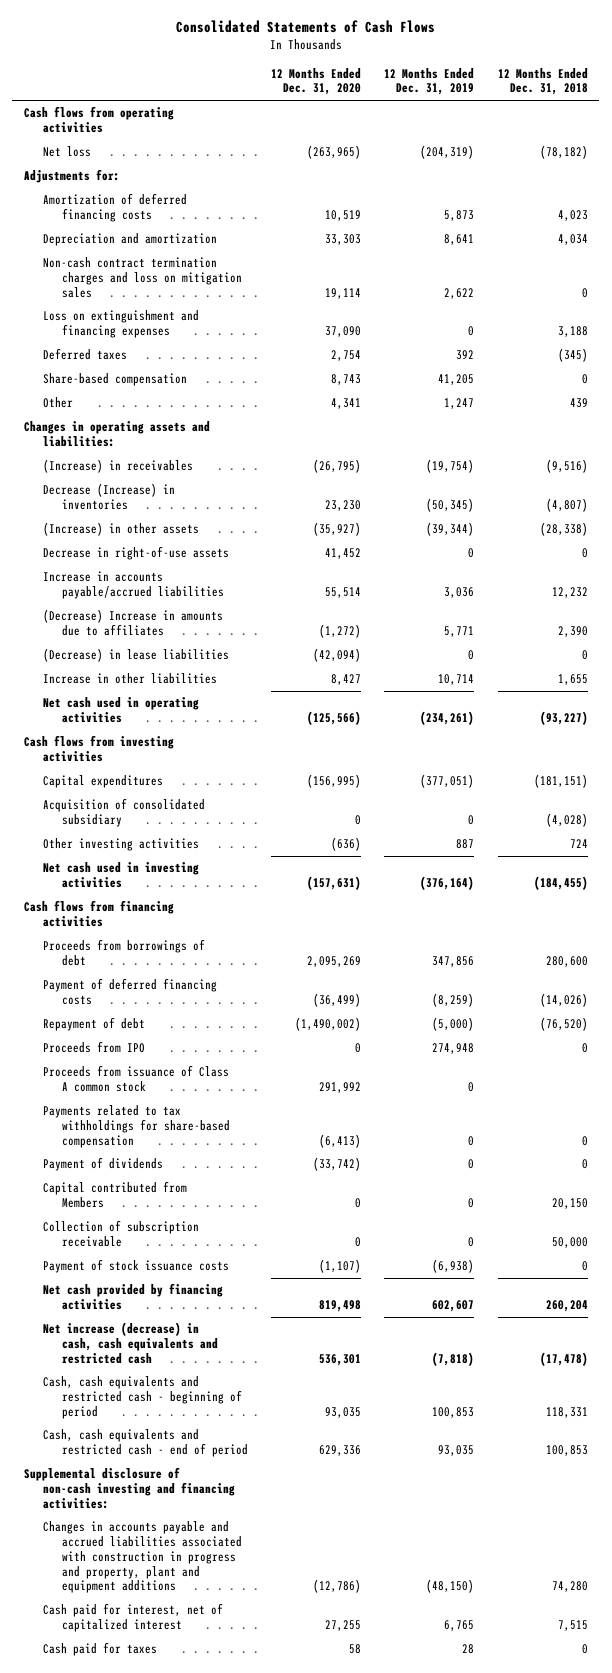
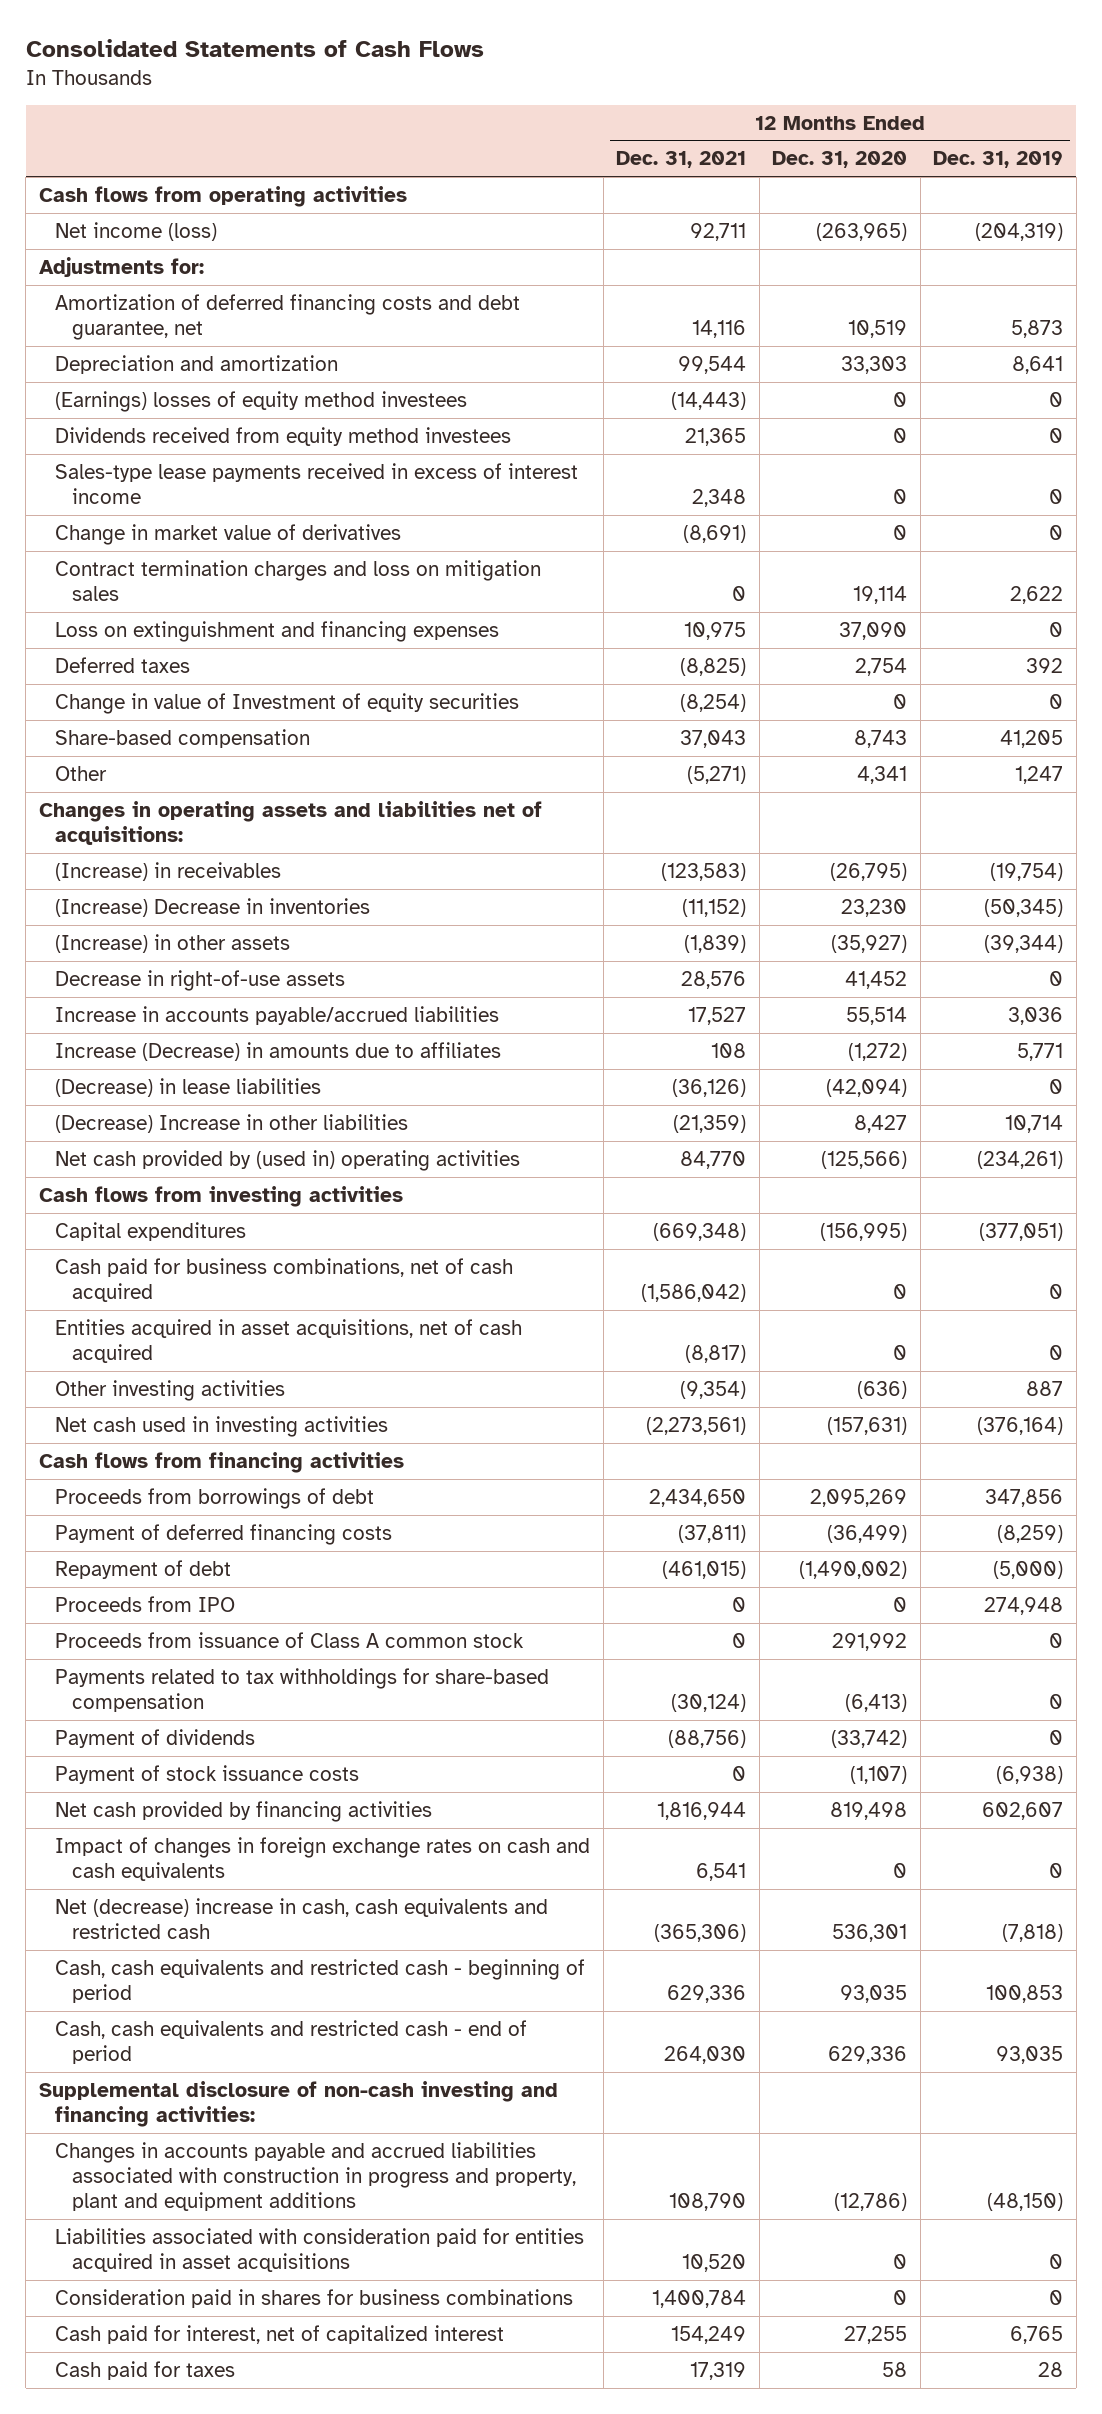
- | 12 Months Ended Dec. 31, 2020 | 12 Months Ended Dec. 31, 2019 | 12 Months Ended Dec. 31, 2018
+ | 12 Months Ended Dec. 31, 2021 | 12 Months Ended Dec. 31, 2020 | 12 Months Ended Dec. 31, 2019
- Net loss | (263,965) | (204,319) | (78,182)
+ Net income (loss) | 92,711 | (263,965) | (204,319)
- Amortization of deferred financing costs | 10,519 | 5,873 | 4,023
+ Amortization of deferred financing costs and debt guarantee, net | 14,116 | 10,519 | 5,873
- Non-cash contract termination charges and loss on mitigation sales | 19,114 | 2,622 | 0
+ (Earnings) losses of equity method investees | (14,443) | 0 | 0
+ Dividends received from equity method investees | 21,365 | 0 | 0
+ Sales-type lease payments received in excess of interest income | 2,348 | 0 | 0
+ Change in market value of derivatives | (8,691) | 0 | 0
+ Contract termination charges and loss on mitigation sales | 0 | 19,114 | 2,622
+ Change in value of Investment of equity securities | (8,254) | 0 | 0
- Changes in operating assets and liabilities:
+ Changes in operating assets and liabilities net of acquisitions:
- Decrease (Increase) in inventories | 23,230 | (50,345) | (4,807)
+ (Increase) Decrease in inventories | (11,152) | 23,230 | (50,345)
- (Decrease) Increase in amounts due to affiliates | (1,272) | 5,771 | 2,390
+ Increase (Decrease) in amounts due to affiliates | 108 | (1,272) | 5,771
- Increase in other liabilities | 8,427 | 10,714 | 1,655
- Net cash used in operating activities | (125,566) | (234,261) | (93,227)
+ (Decrease) Increase in other liabilities | (21,359) | 8,427 | 10,714
+ Net cash provided by (used in) operating activities | 84,770 | (125,566) | (234,261)
- Acquisition of consolidated subsidiary | 0 | 0 | (4,028)
+ Cash paid for business combinations, net of cash acquired | (1,586,042) | 0 | 0
+ Entities acquired in asset acquisitions, net of cash acquired | (8,817) | 0 | 0
- Capital contributed from Members | 0 | 0 | 20,150
- Collection of subscription receivable | 0 | 0 | 50,000
- Net increase (decrease) in cash, cash equivalents and restricted cash | 536,301 | (7,818) | (17,478)
+ Impact of changes in foreign exchange rates on cash and cash equivalents | 6,541 | 0 | 0
+ Net (decrease) increase in cash, cash equivalents and restricted cash | (365,306) | 536,301 | (7,818)
+ Liabilities associated with consideration paid for entities acquired in asset acquisitions | 10,520 | 0 | 0
+ Consideration paid in shares for business combinations | 1,400,784 | 0 | 0

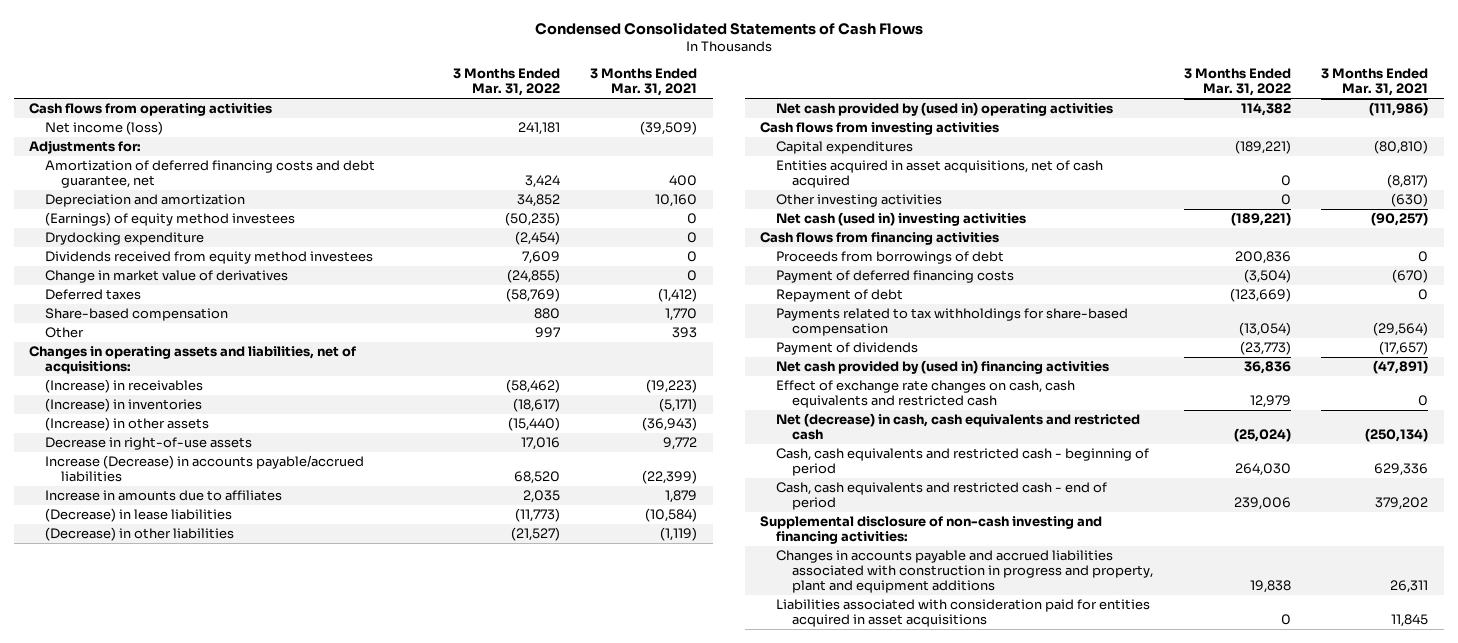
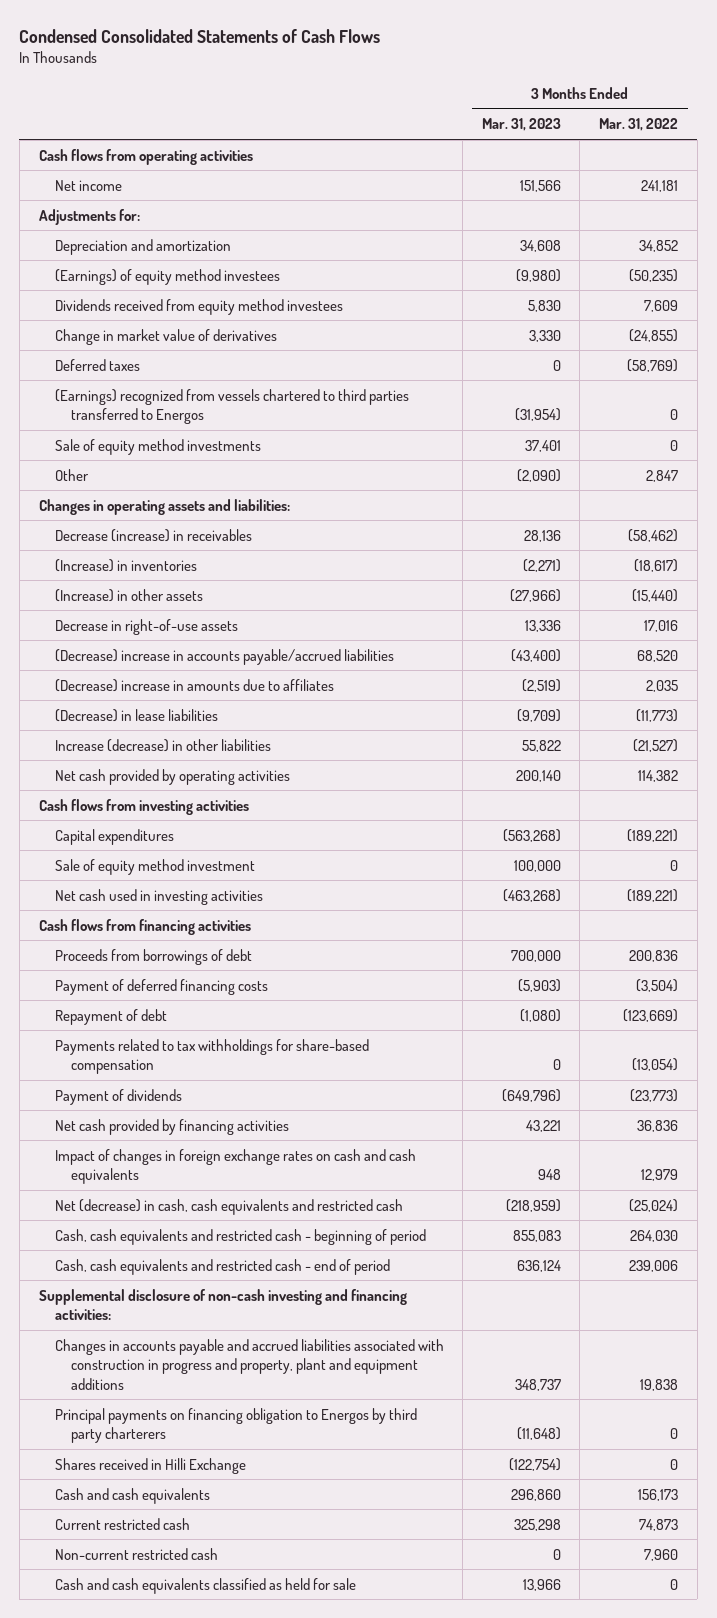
- | 3 Months Ended Mar. 31, 2022 | 3 Months Ended Mar. 31, 2021
+ | 3 Months Ended Mar. 31, 2023 | 3 Months Ended Mar. 31, 2022
- Net income (loss) | 241,181 | (39,509)
+ Net income | 151,566 | 241,181
- Amortization of deferred financing costs and debt guarantee, net | 3,424 | 400
- Drydocking expenditure | (2,454) | 0
- Share-based compensation | 880 | 1,770
- Other | 997 | 393
- Changes in operating assets and liabilities, net of acquisitions:
- (Increase) in receivables | (58,462) | (19,223)
+ (Earnings) recognized from vessels chartered to third parties transferred to Energos | (31,954) | 0
+ Sale of equity method investments | 37,401 | 0
+ Other | (2,090) | 2,847
+ Changes in operating assets and liabilities:
+ Decrease (increase) in receivables | 28,136 | (58,462)
- Increase (Decrease) in accounts payable/accrued liabilities | 68,520 | (22,399)
- Increase in amounts due to affiliates | 2,035 | 1,879
+ (Decrease) increase in accounts payable/accrued liabilities | (43,400) | 68,520
+ (Decrease) increase in amounts due to affiliates | (2,519) | 2,035
- (Decrease) in other liabilities | (21,527) | (1,119)
- Net cash provided by (used in) operating activities | 114,382 | (111,986)
+ Increase (decrease) in other liabilities | 55,822 | (21,527)
+ Net cash provided by operating activities | 200,140 | 114,382
- Entities acquired in asset acquisitions, net of cash acquired | 0 | (8,817)
- Other investing activities | 0 | (630)
- Net cash (used in) investing activities | (189,221) | (90,257)
+ Sale of equity method investment | 100,000 | 0
+ Net cash used in investing activities | (463,268) | (189,221)
- Net cash provided by (used in) financing activities | 36,836 | (47,891)
- Effect of exchange rate changes on cash, cash equivalents and restricted cash | 12,979 | 0
+ Net cash provided by financing activities | 43,221 | 36,836
+ Impact of changes in foreign exchange rates on cash and cash equivalents | 948 | 12,979
- Liabilities associated with consideration paid for entities acquired in asset acquisitions | 0 | 11,845
+ Principal payments on financing obligation to Energos by third party charterers | (11,648) | 0
+ Shares received in Hilli Exchange | (122,754) | 0
+ Cash and cash equivalents | 296,860 | 156,173
+ Current restricted cash | 325,298 | 74,873
+ Non-current restricted cash | 0 | 7,960
+ Cash and cash equivalents classified as held for sale | 13,966 | 0

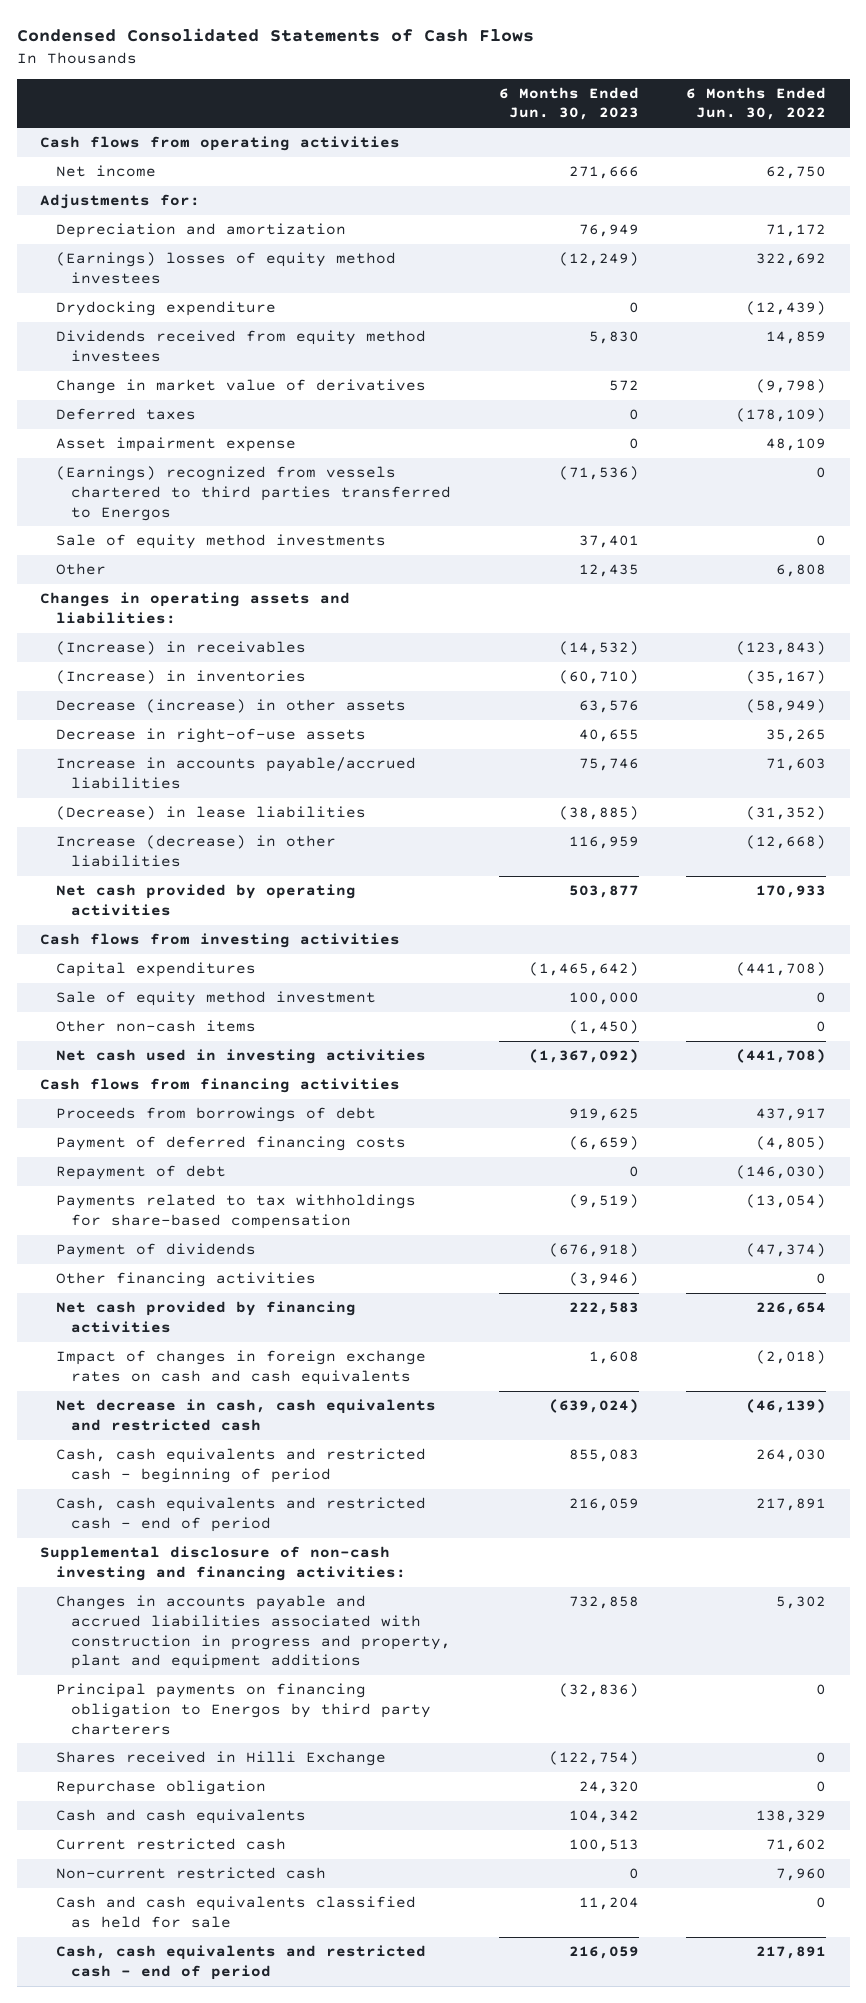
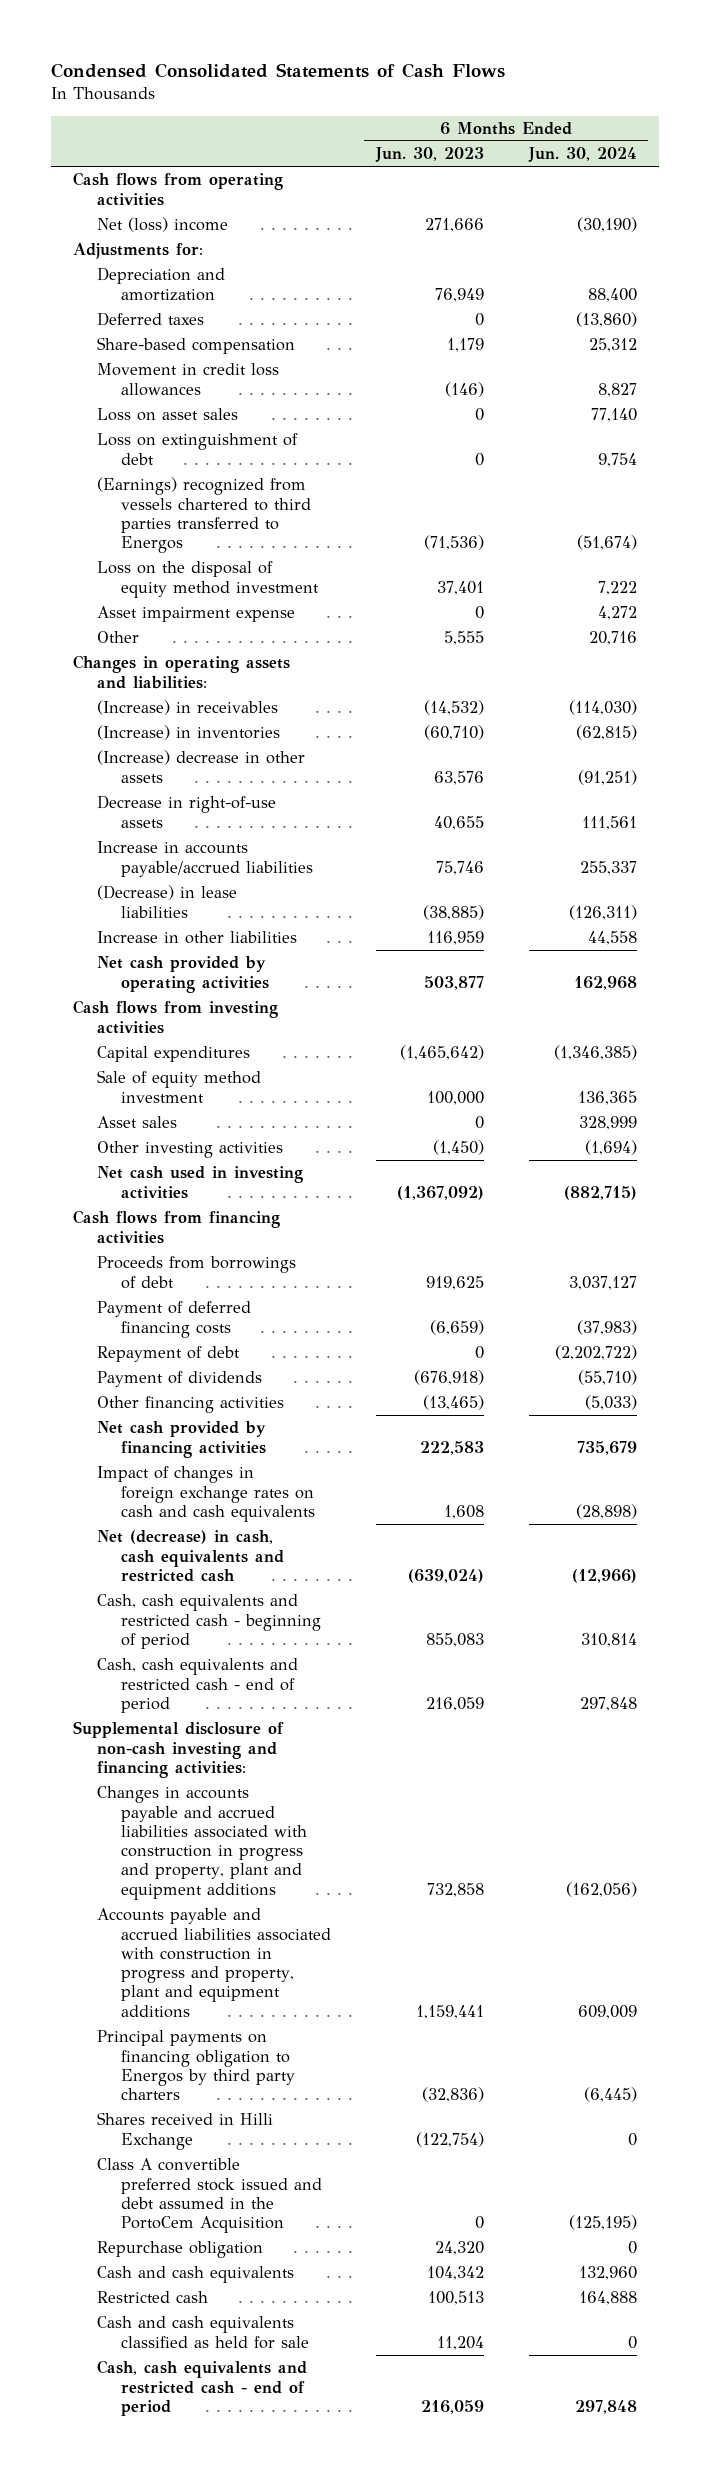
- | 6 Months Ended Jun. 30, 2023 | 6 Months Ended Jun. 30, 2022
+ | 6 Months Ended Jun. 30, 2023 | 6 Months Ended Jun. 30, 2024
- Net income | 271,666 | 62,750
+ Net (loss) income | 271,666 | (30,190)
- (Earnings) losses of equity method investees | (12,249) | 322,692
- Drydocking expenditure | 0 | (12,439)
- Dividends received from equity method investees | 5,830 | 14,859
- Change in market value of derivatives | 572 | (9,798)
+ Share-based compensation | 1,179 | 25,312
+ Movement in credit loss allowances | (146) | 8,827
+ Loss on asset sales | 0 | 77,140
+ Loss on extinguishment of debt | 0 | 9,754
- Sale of equity method investments | 37,401 | 0
- Other | 12,435 | 6,808
+ Loss on the disposal of equity method investment | 37,401 | 7,222
moved down: Asset impairment expense | 0 | 4,272
+ Other | 5,555 | 20,716
- Decrease (increase) in other assets | 63,576 | (58,949)
+ (Increase) decrease in other assets | 63,576 | (91,251)
- Increase (decrease) in other liabilities | 116,959 | (12,668)
+ Increase in other liabilities | 116,959 | 44,558
- Other non-cash items | (1,450) | 0
+ Asset sales | 0 | 328,999
+ Other investing activities | (1,450) | (1,694)
- Payments related to tax withholdings for share-based compensation | (9,519) | (13,054)
- Other financing activities | (3,946) | 0
+ Other financing activities | (13,465) | (5,033)
- Net decrease in cash, cash equivalents and restricted cash | (639,024) | (46,139)
+ Net (decrease) in cash, cash equivalents and restricted cash | (639,024) | (12,966)
- Principal payments on financing obligation to Energos by third party charterers | (32,836) | 0
+ Accounts payable and accrued liabilities associated with construction in progress and property, plant and equipment additions | 1,159,441 | 609,009
+ Principal payments on financing obligation to Energos by third party charters | (32,836) | (6,445)
+ Class A convertible preferred stock issued and debt assumed in the PortoCem Acquisition | 0 | (125,195)
- Current restricted cash | 100,513 | 71,602
- Non-current restricted cash | 0 | 7,960
+ Restricted cash | 100,513 | 164,888

